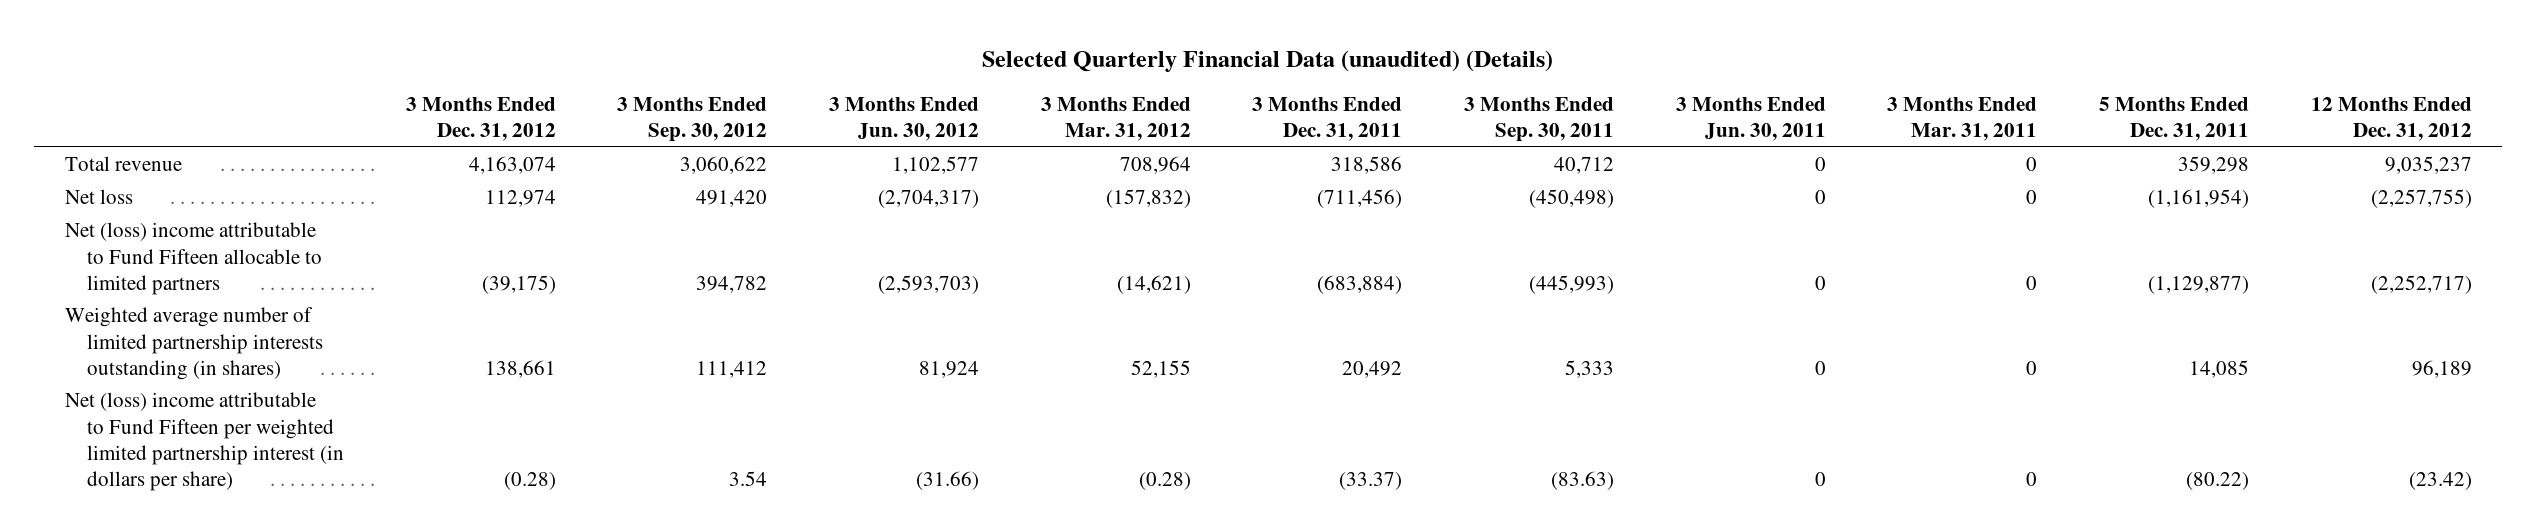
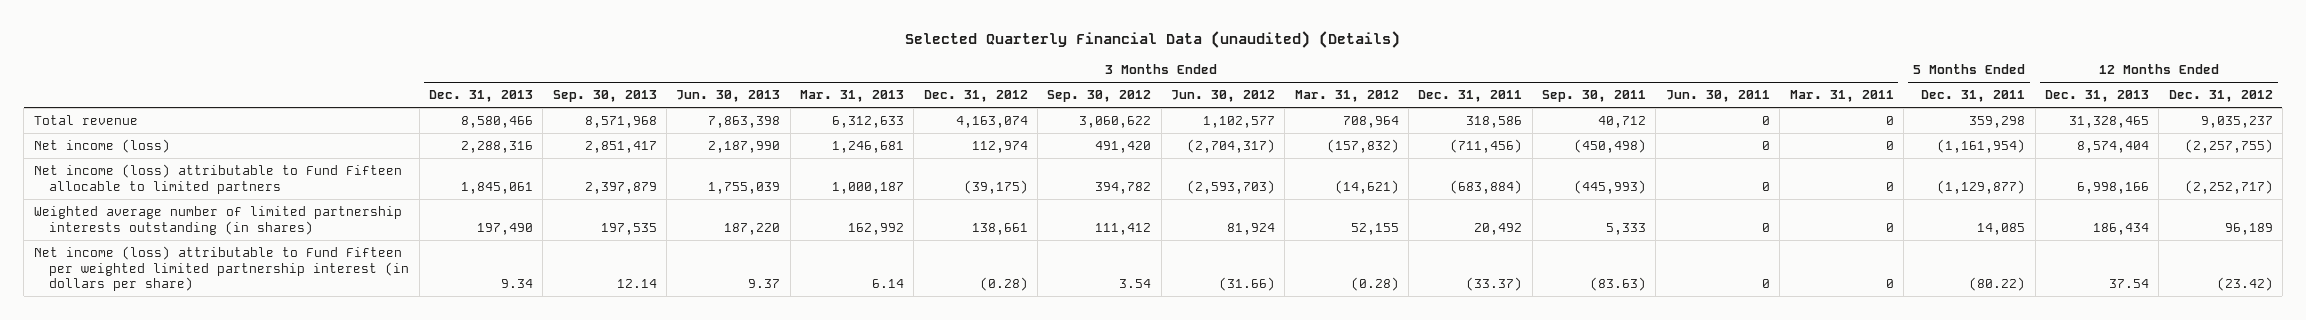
- | 3 Months Ended Dec. 31, 2012 | 3 Months Ended Sep. 30, 2012 | 3 Months Ended Jun. 30, 2012 | 3 Months Ended Mar. 31, 2012 | 3 Months Ended Dec. 31, 2011 | 3 Months Ended Sep. 30, 2011 | 3 Months Ended Jun. 30, 2011 | 3 Months Ended Mar. 31, 2011 | 5 Months Ended Dec. 31, 2011 | 12 Months Ended Dec. 31, 2012
+ | 3 Months Ended Dec. 31, 2013 | 3 Months Ended Sep. 30, 2013 | 3 Months Ended Jun. 30, 2013 | 3 Months Ended Mar. 31, 2013 | 3 Months Ended Dec. 31, 2012 | 3 Months Ended Sep. 30, 2012 | 3 Months Ended Jun. 30, 2012 | 3 Months Ended Mar. 31, 2012 | 3 Months Ended Dec. 31, 2011 | 3 Months Ended Sep. 30, 2011 | 3 Months Ended Jun. 30, 2011 | 3 Months Ended Mar. 31, 2011 | 5 Months Ended Dec. 31, 2011 | 12 Months Ended Dec. 31, 2013 | 12 Months Ended Dec. 31, 2012
- Net loss | 112,974 | 491,420 | (2,704,317) | (157,832) | (711,456) | (450,498) | 0 | 0 | (1,161,954) | (2,257,755)
- Net (loss) income attributable to Fund Fifteen allocable to limited partners | (39,175) | 394,782 | (2,593,703) | (14,621) | (683,884) | (445,993) | 0 | 0 | (1,129,877) | (2,252,717)
+ Net income (loss) | 2,288,316 | 2,851,417 | 2,187,990 | 1,246,681 | 112,974 | 491,420 | (2,704,317) | (157,832) | (711,456) | (450,498) | 0 | 0 | (1,161,954) | 8,574,404 | (2,257,755)
+ Net income (loss) attributable to Fund Fifteen allocable to limited partners | 1,845,061 | 2,397,879 | 1,755,039 | 1,000,187 | (39,175) | 394,782 | (2,593,703) | (14,621) | (683,884) | (445,993) | 0 | 0 | (1,129,877) | 6,998,166 | (2,252,717)
- Net (loss) income attributable to Fund Fifteen per weighted limited partnership interest (in dollars per share) | (0.28) | 3.54 | (31.66) | (0.28) | (33.37) | (83.63) | 0 | 0 | (80.22) | (23.42)
+ Net income (loss) attributable to Fund Fifteen per weighted limited partnership interest (in dollars per share) | 9.34 | 12.14 | 9.37 | 6.14 | (0.28) | 3.54 | (31.66) | (0.28) | (33.37) | (83.63) | 0 | 0 | (80.22) | 37.54 | (23.42)

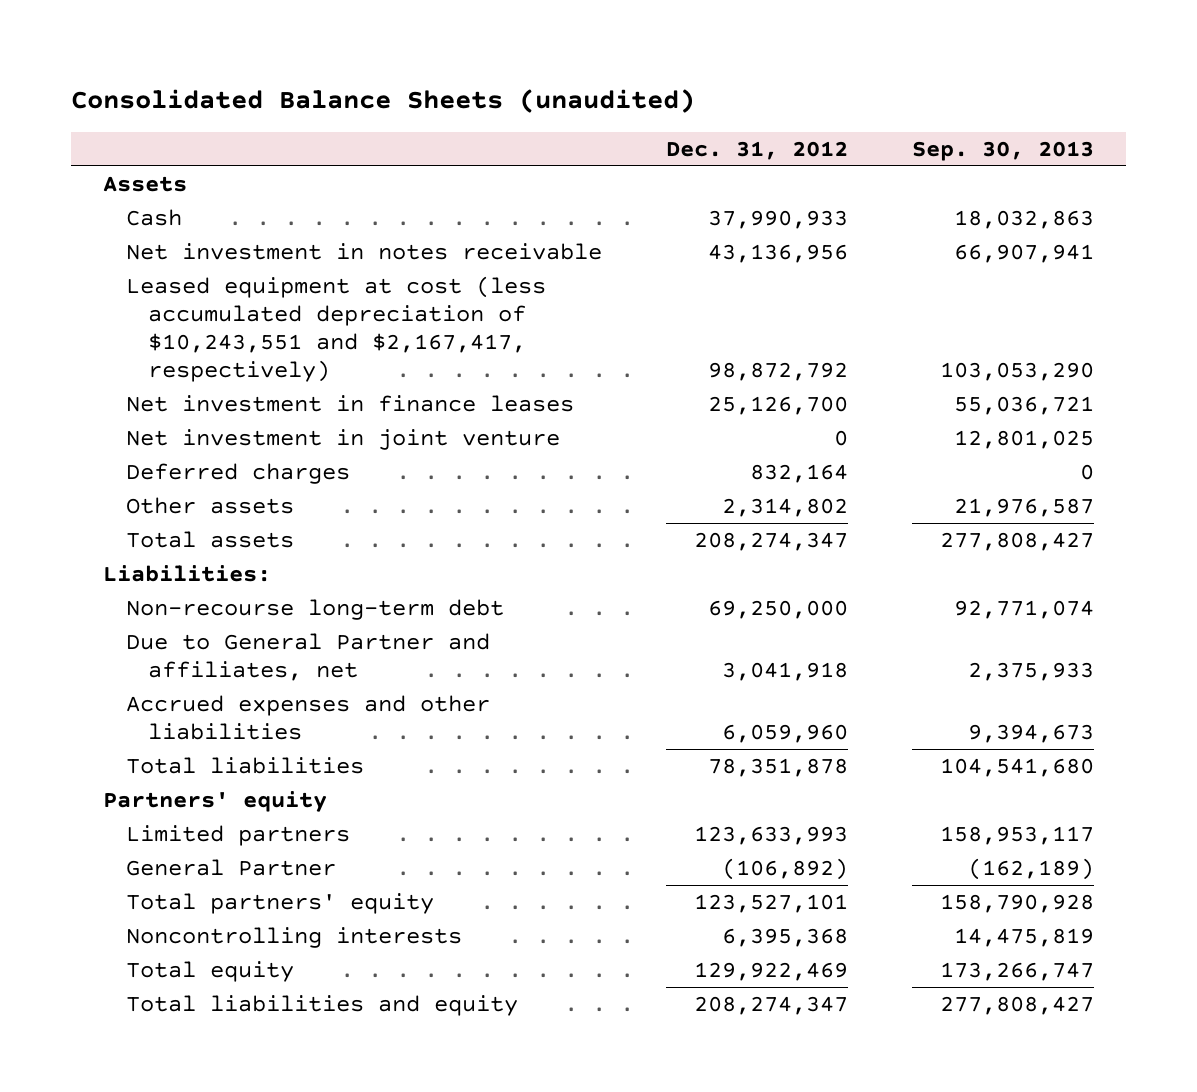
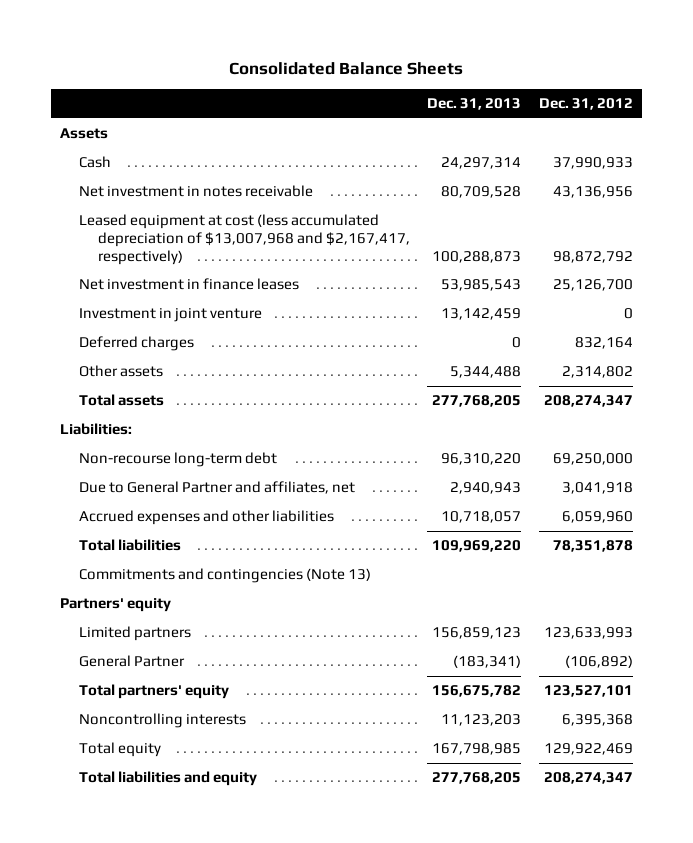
- Consolidated Balance Sheets (unaudited)
+ Consolidated Balance Sheets
- | Dec. 31, 2012 | Sep. 30, 2013
+ | Dec. 31, 2013 | Dec. 31, 2012
- Leased equipment at cost (less accumulated depreciation of $10,243,551 and $2,167,417, respectively) | 98,872,792 | 103,053,290
+ Leased equipment at cost (less accumulated depreciation of $13,007,968 and $2,167,417, respectively) | 100,288,873 | 98,872,792
- Net investment in joint venture | 0 | 12,801,025
+ Investment in joint venture | 13,142,459 | 0
+ Commitments and contingencies (Note 13)

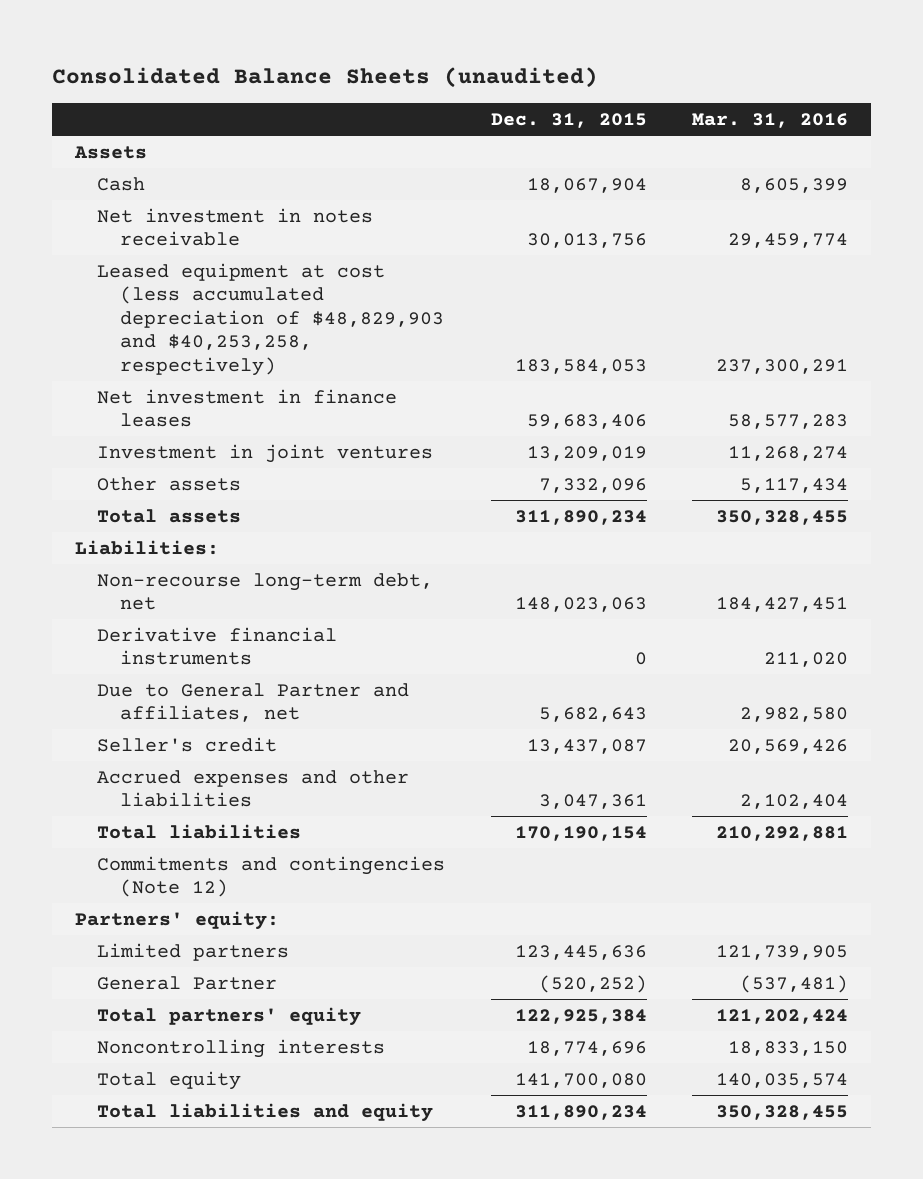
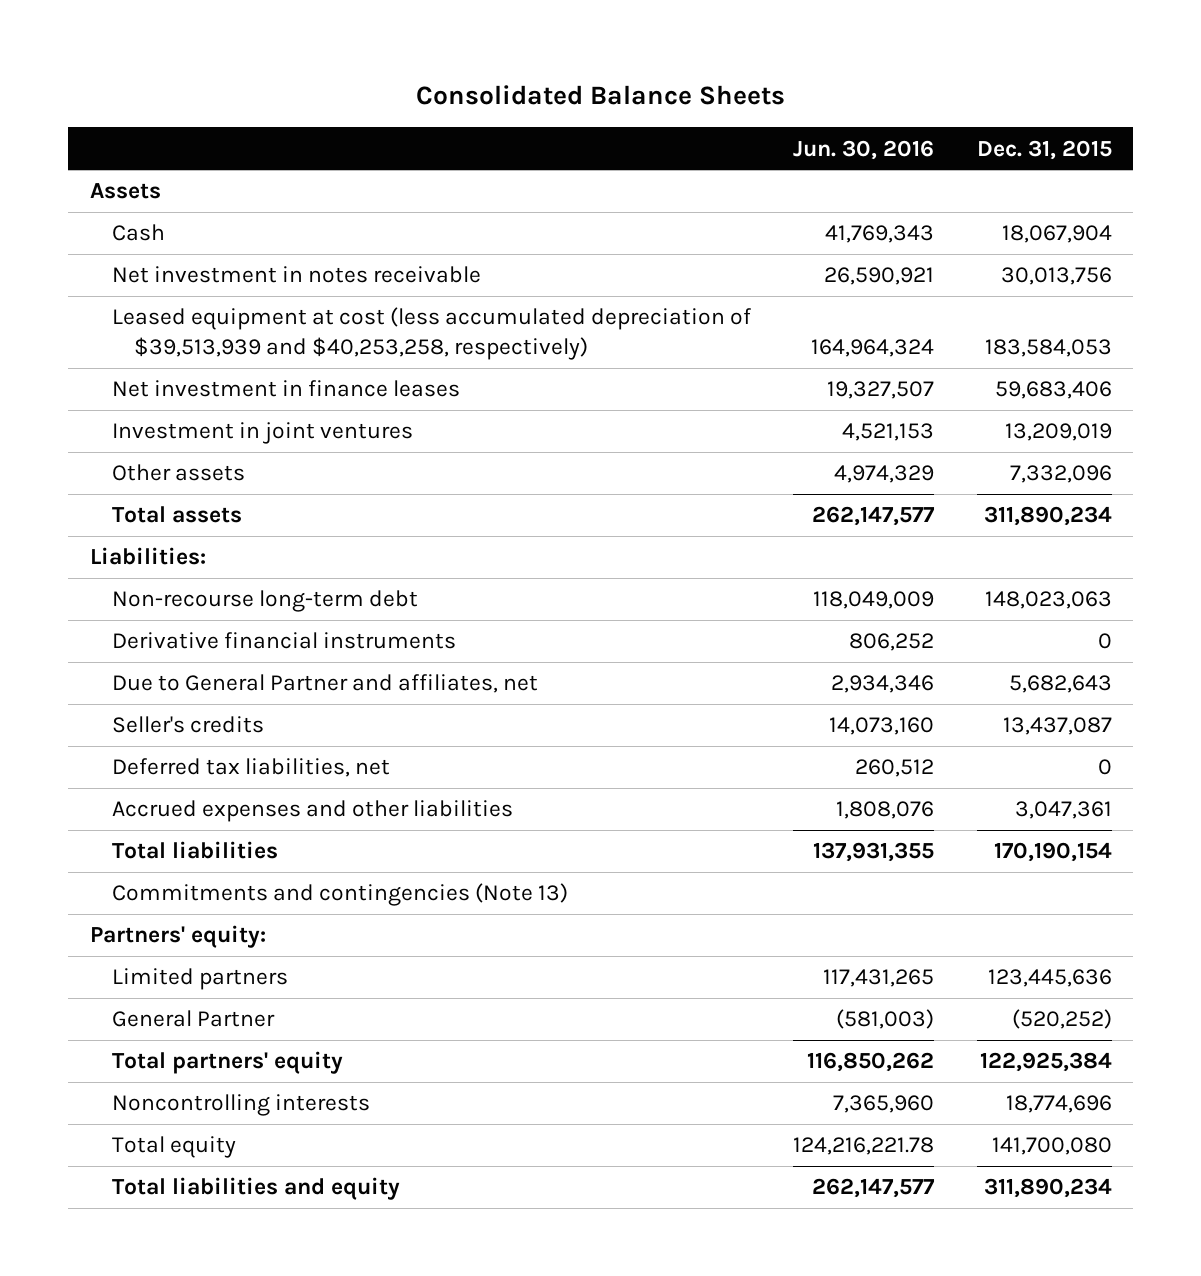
- Consolidated Balance Sheets (unaudited)
+ Consolidated Balance Sheets
- | Dec. 31, 2015 | Mar. 31, 2016
+ | Jun. 30, 2016 | Dec. 31, 2015
- Leased equipment at cost (less accumulated depreciation of $48,829,903 and $40,253,258, respectively) | 183,584,053 | 237,300,291
+ Leased equipment at cost (less accumulated depreciation of $39,513,939 and $40,253,258, respectively) | 164,964,324 | 183,584,053
- Non-recourse long-term debt, net | 148,023,063 | 184,427,451
+ Non-recourse long-term debt | 118,049,009 | 148,023,063
- Seller's credit | 13,437,087 | 20,569,426
+ Seller's credits | 14,073,160 | 13,437,087
+ Deferred tax liabilities, net | 260,512 | 0
- Commitments and contingencies (Note 12)
+ Commitments and contingencies (Note 13)

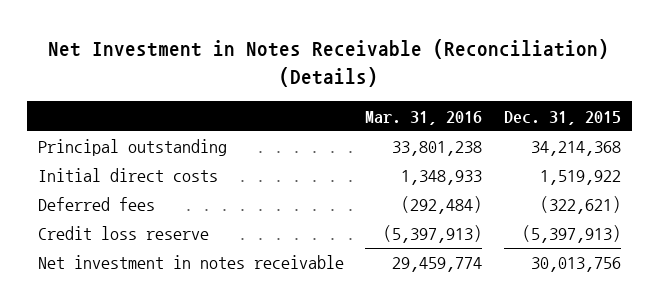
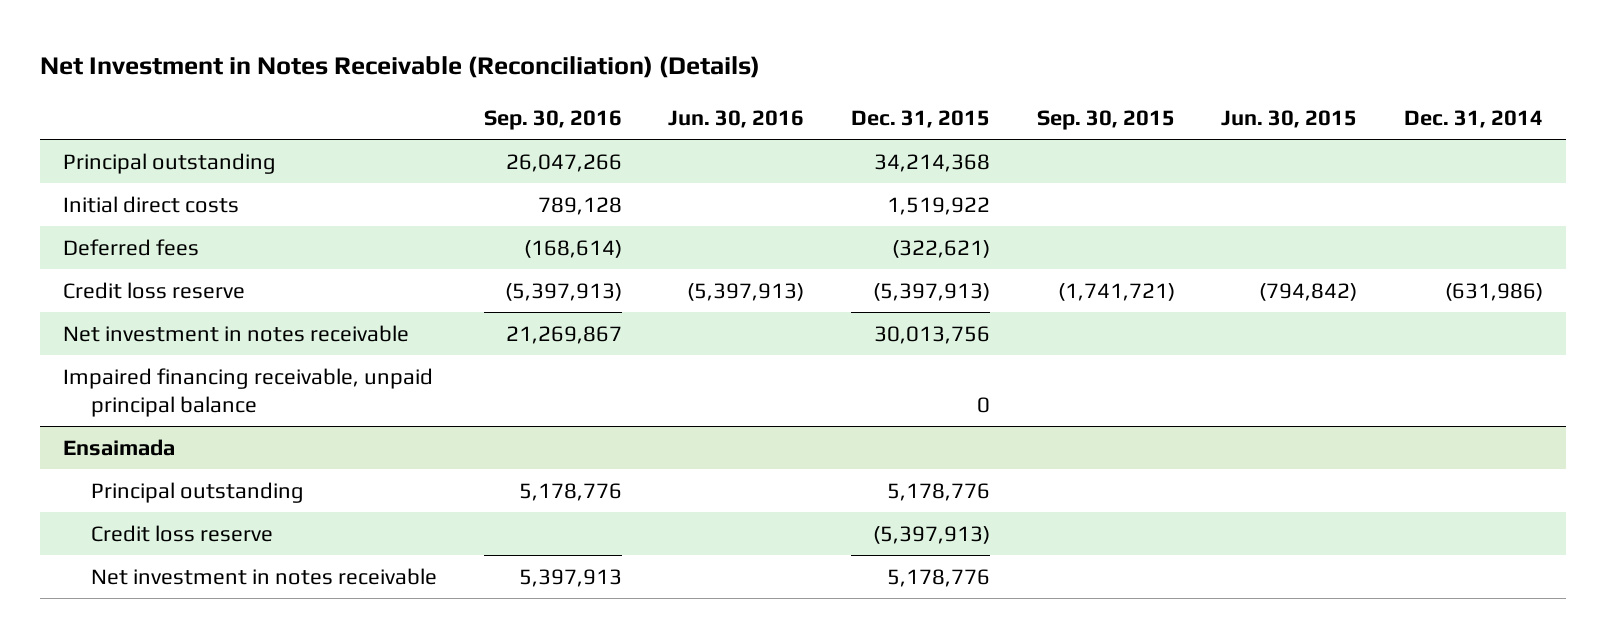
- | Mar. 31, 2016 | Dec. 31, 2015
+ | Sep. 30, 2016 | Jun. 30, 2016 | Dec. 31, 2015 | Sep. 30, 2015 | Jun. 30, 2015 | Dec. 31, 2014
+ Impaired financing receivable, unpaid principal balance | | | 0 | | |
+ Ensaimada
+ Principal outstanding | 5,178,776 | | 5,178,776 | | |
+ Credit loss reserve | | | (5,397,913) | | |
+ Net investment in notes receivable | 5,397,913 | | 5,178,776 | | |

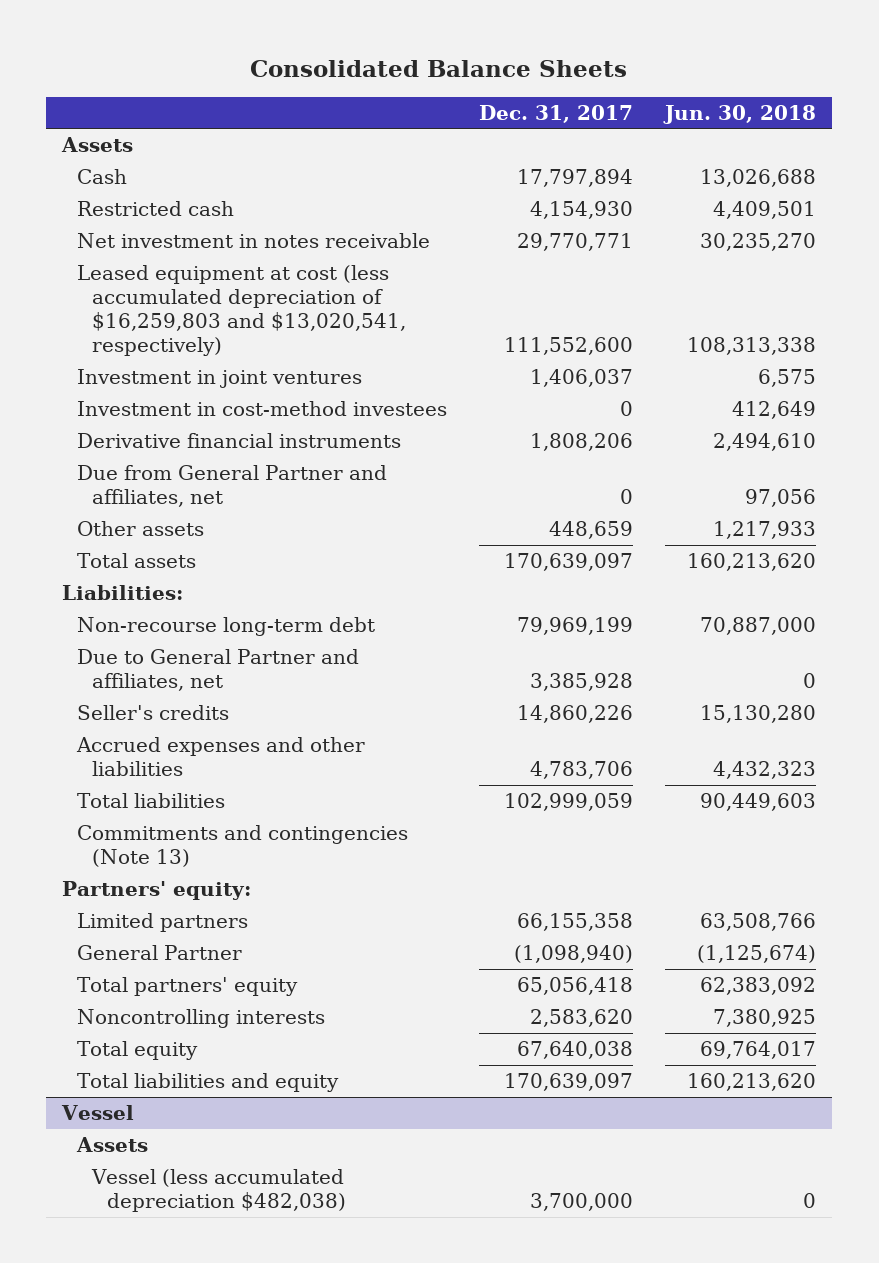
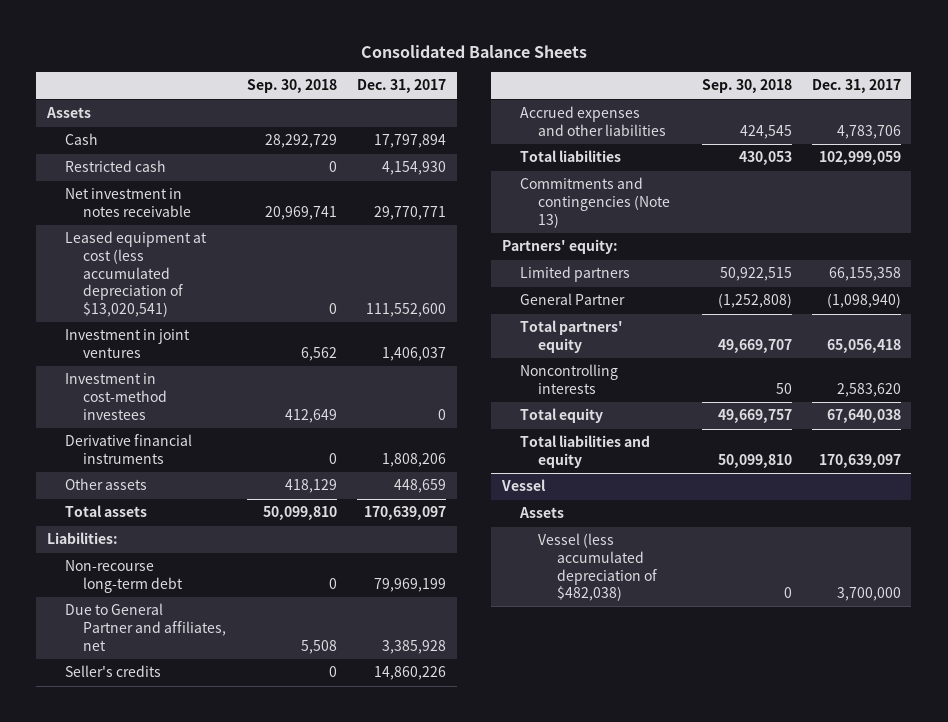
- | Dec. 31, 2017 | Jun. 30, 2018
+ | Sep. 30, 2018 | Dec. 31, 2017
- Leased equipment at cost (less accumulated depreciation of $16,259,803 and $13,020,541, respectively) | 111,552,600 | 108,313,338
+ Leased equipment at cost (less accumulated depreciation of $13,020,541) | 0 | 111,552,600
- Due from General Partner and affiliates, net | 0 | 97,056
@ Vessel
- Vessel (less accumulated depreciation $482,038) | 3,700,000 | 0
+ Vessel (less accumulated depreciation of $482,038) | 0 | 3,700,000

